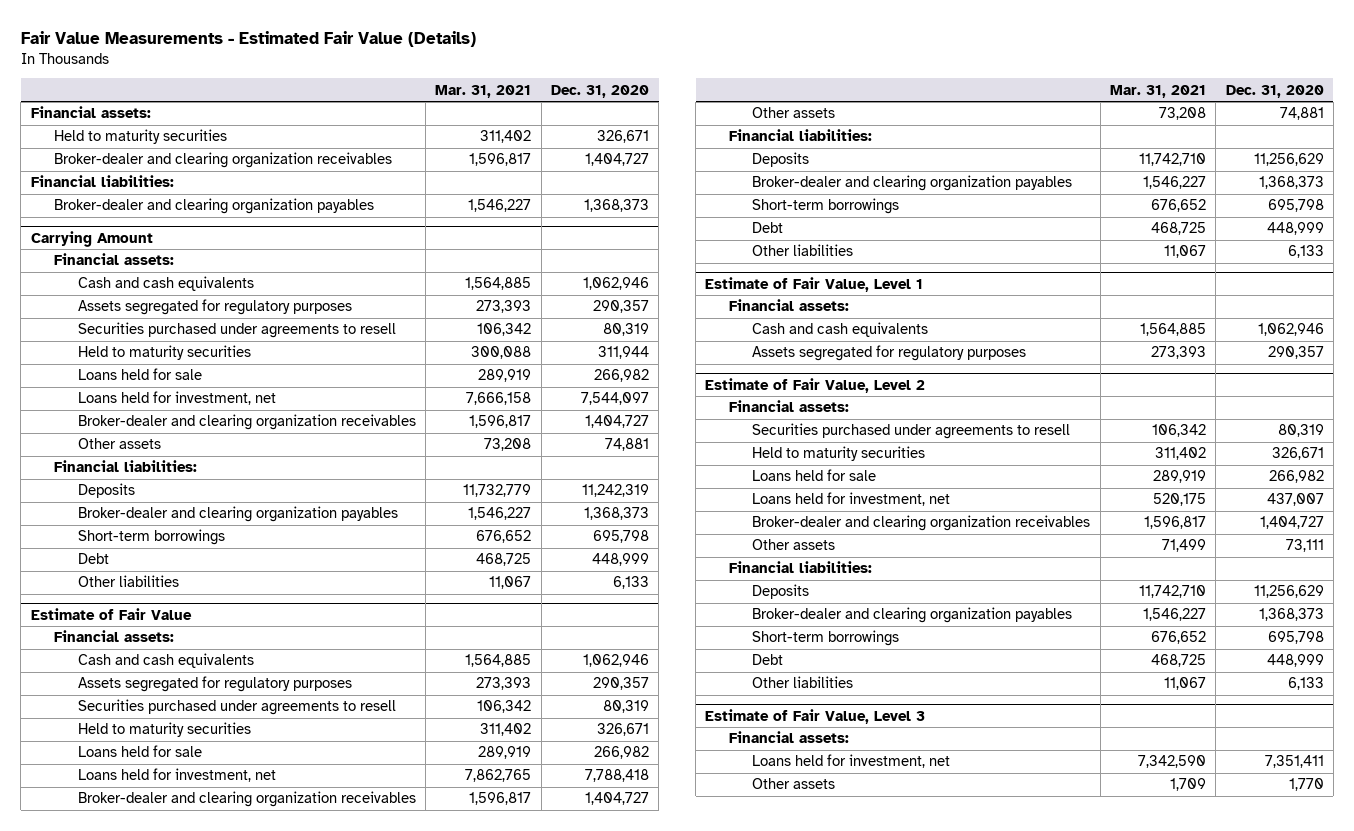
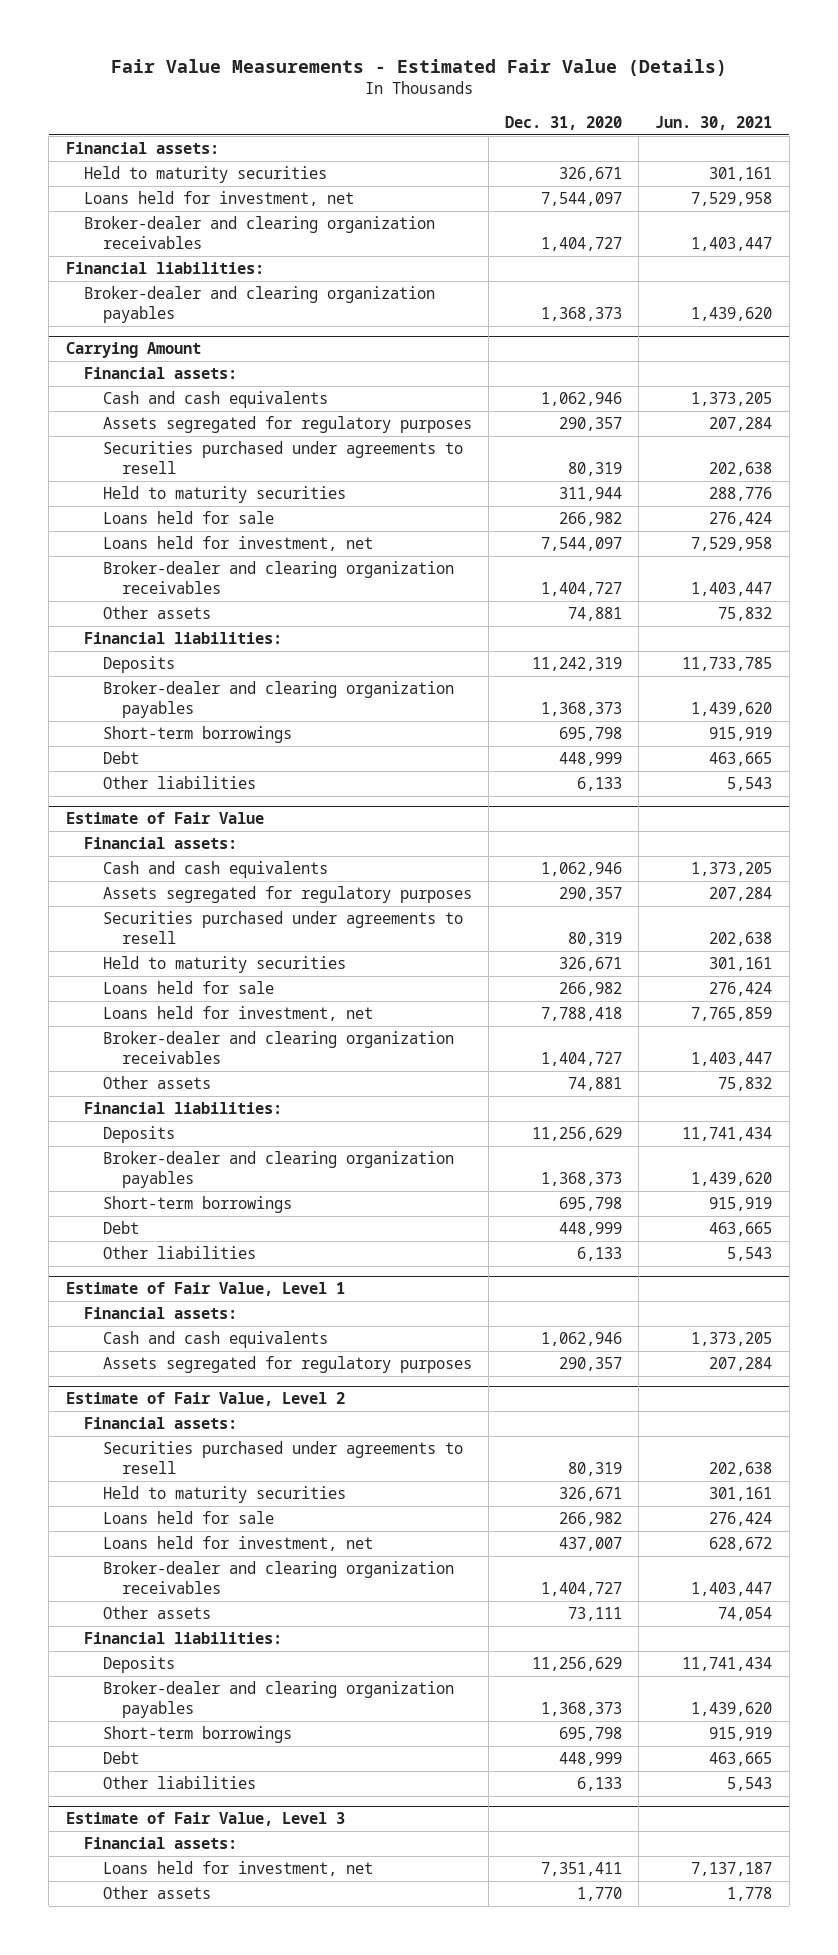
- | Mar. 31, 2021 | Dec. 31, 2020
+ | Dec. 31, 2020 | Jun. 30, 2021
+ Loans held for investment, net | 7,544,097 | 7,529,958

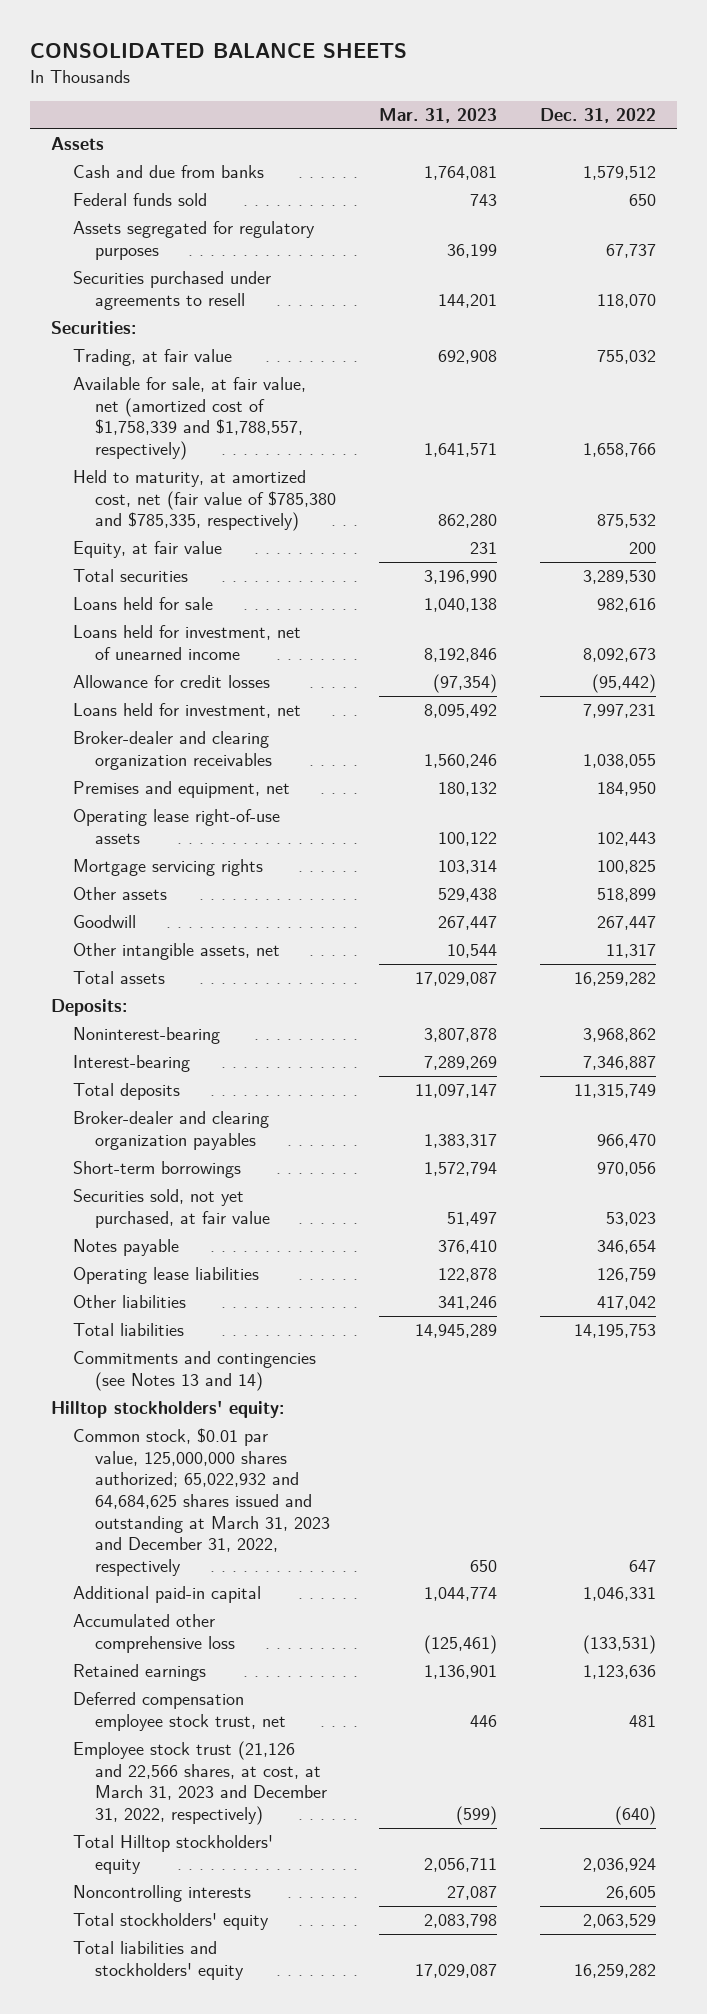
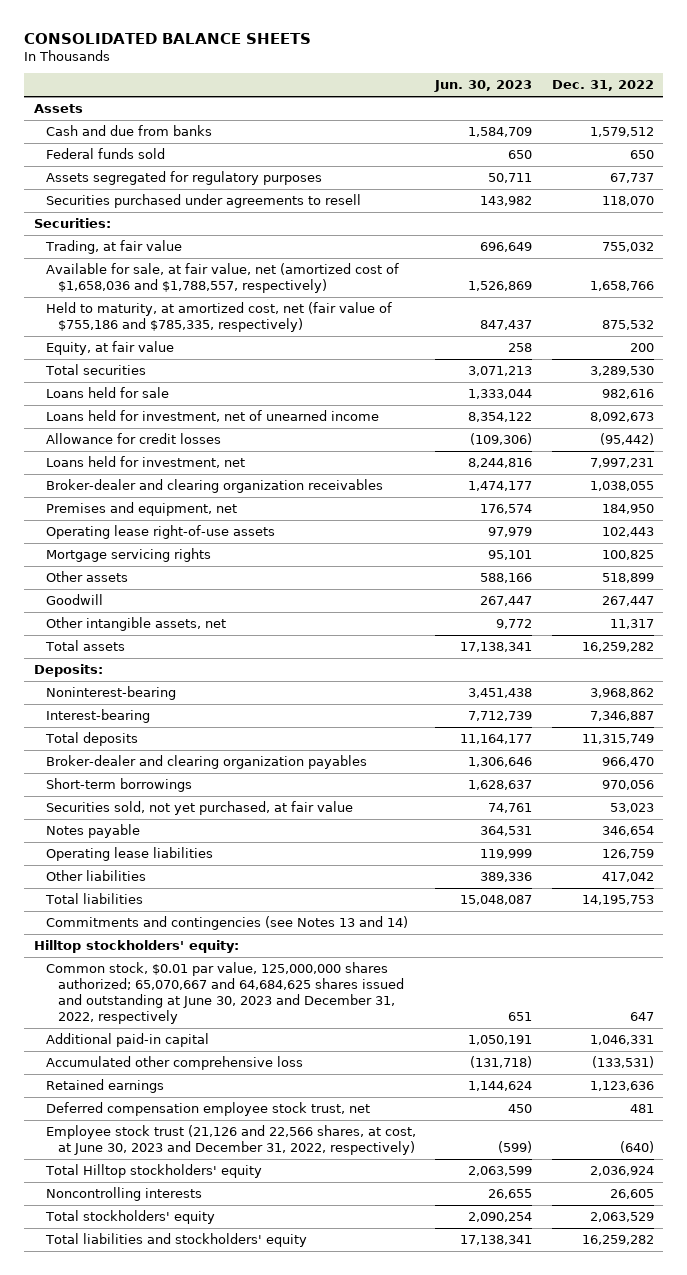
- | Mar. 31, 2023 | Dec. 31, 2022
+ | Jun. 30, 2023 | Dec. 31, 2022
- Available for sale, at fair value, net (amortized cost of $1,758,339 and $1,788,557, respectively) | 1,641,571 | 1,658,766
- Held to maturity, at amortized cost, net (fair value of $785,380 and $785,335, respectively) | 862,280 | 875,532
+ Available for sale, at fair value, net (amortized cost of $1,658,036 and $1,788,557, respectively) | 1,526,869 | 1,658,766
+ Held to maturity, at amortized cost, net (fair value of $755,186 and $785,335, respectively) | 847,437 | 875,532
- Common stock, $0.01 par value, 125,000,000 shares authorized; 65,022,932 and 64,684,625 shares issued and outstanding at March 31, 2023 and December 31, 2022, respectively | 650 | 647
+ Common stock, $0.01 par value, 125,000,000 shares authorized; 65,070,667 and 64,684,625 shares issued and outstanding at June 30, 2023 and December 31, 2022, respectively | 651 | 647
- Employee stock trust (21,126 and 22,566 shares, at cost, at March 31, 2023 and December 31, 2022, respectively) | (599) | (640)
+ Employee stock trust (21,126 and 22,566 shares, at cost, at June 30, 2023 and December 31, 2022, respectively) | (599) | (640)

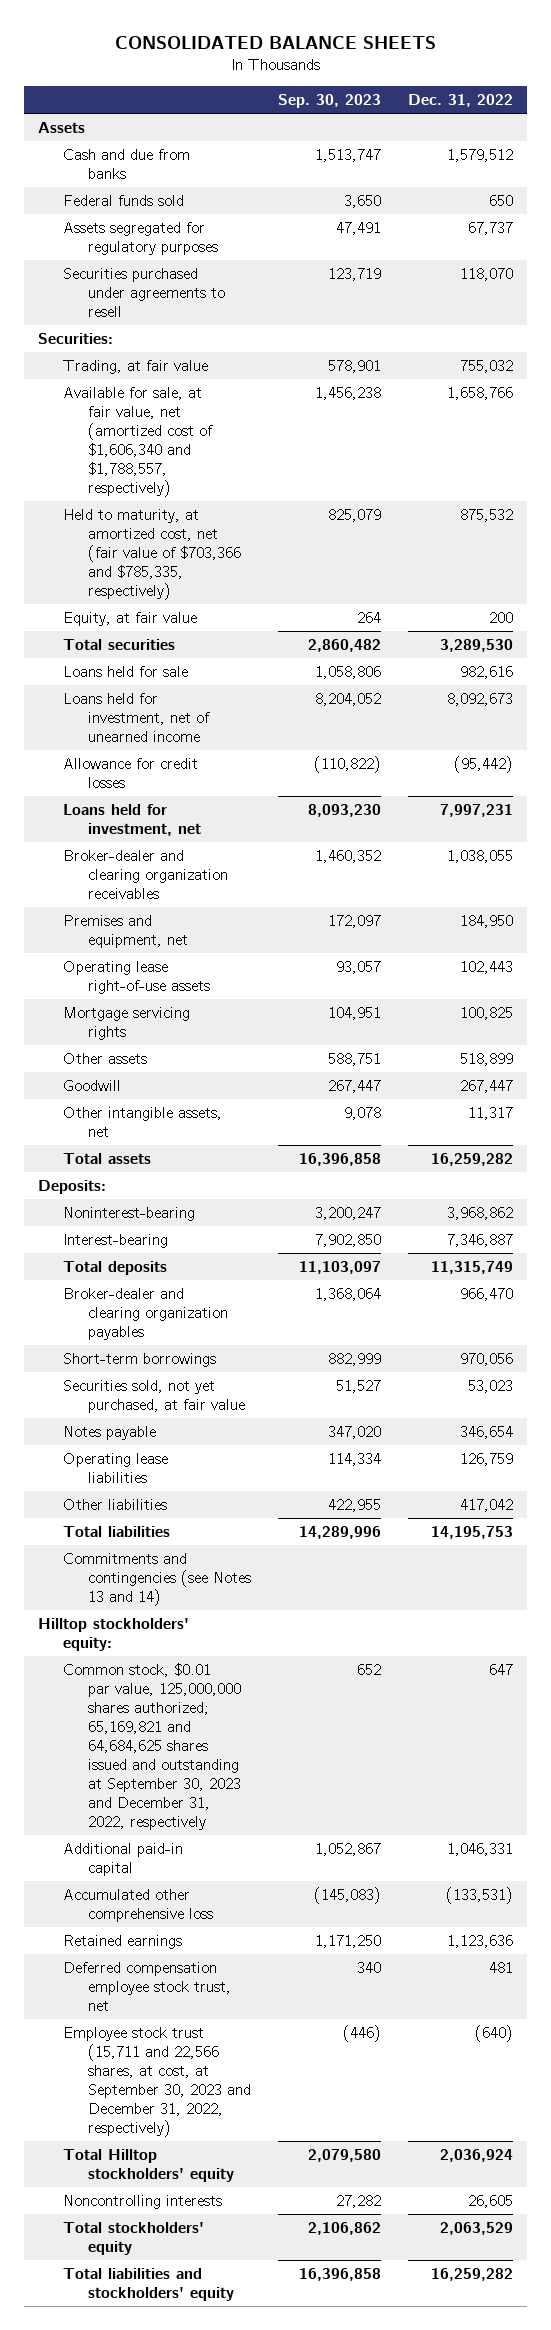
- | Jun. 30, 2023 | Dec. 31, 2022
+ | Sep. 30, 2023 | Dec. 31, 2022
- Available for sale, at fair value, net (amortized cost of $1,658,036 and $1,788,557, respectively) | 1,526,869 | 1,658,766
- Held to maturity, at amortized cost, net (fair value of $755,186 and $785,335, respectively) | 847,437 | 875,532
+ Available for sale, at fair value, net (amortized cost of $1,606,340 and $1,788,557, respectively) | 1,456,238 | 1,658,766
+ Held to maturity, at amortized cost, net (fair value of $703,366 and $785,335, respectively) | 825,079 | 875,532
- Common stock, $0.01 par value, 125,000,000 shares authorized; 65,070,667 and 64,684,625 shares issued and outstanding at June 30, 2023 and December 31, 2022, respectively | 651 | 647
+ Common stock, $0.01 par value, 125,000,000 shares authorized; 65,169,821 and 64,684,625 shares issued and outstanding at September 30, 2023 and December 31, 2022, respectively | 652 | 647
- Employee stock trust (21,126 and 22,566 shares, at cost, at June 30, 2023 and December 31, 2022, respectively) | (599) | (640)
+ Employee stock trust (15,711 and 22,566 shares, at cost, at September 30, 2023 and December 31, 2022, respectively) | (446) | (640)

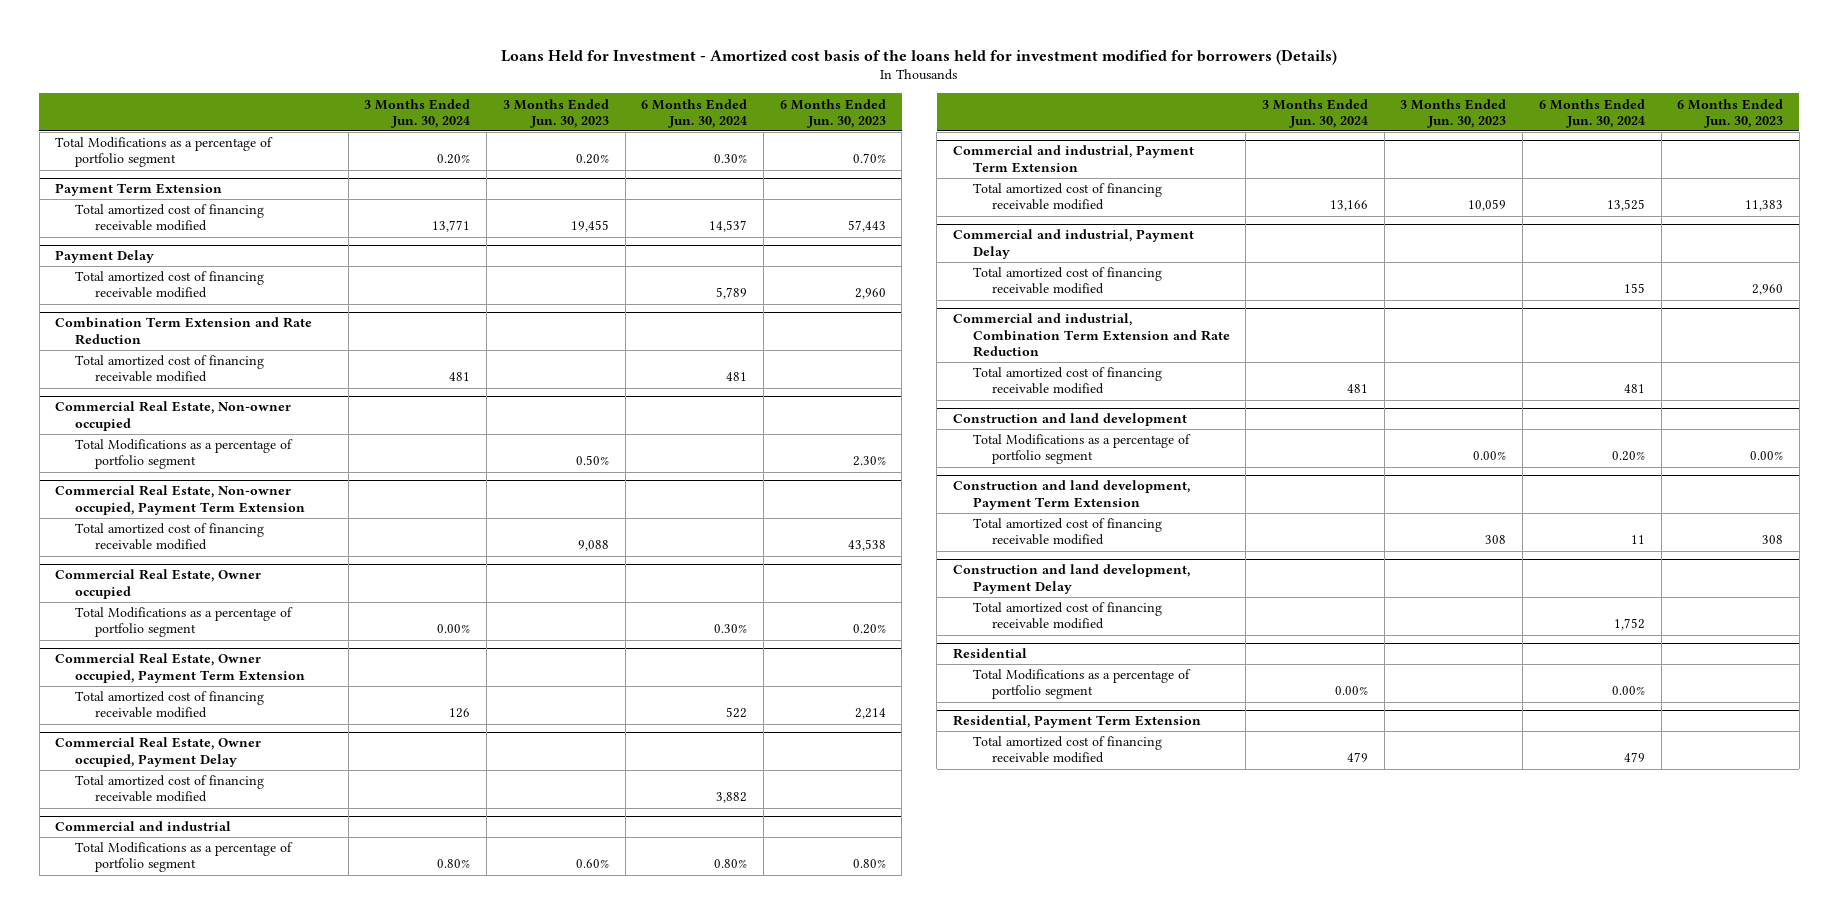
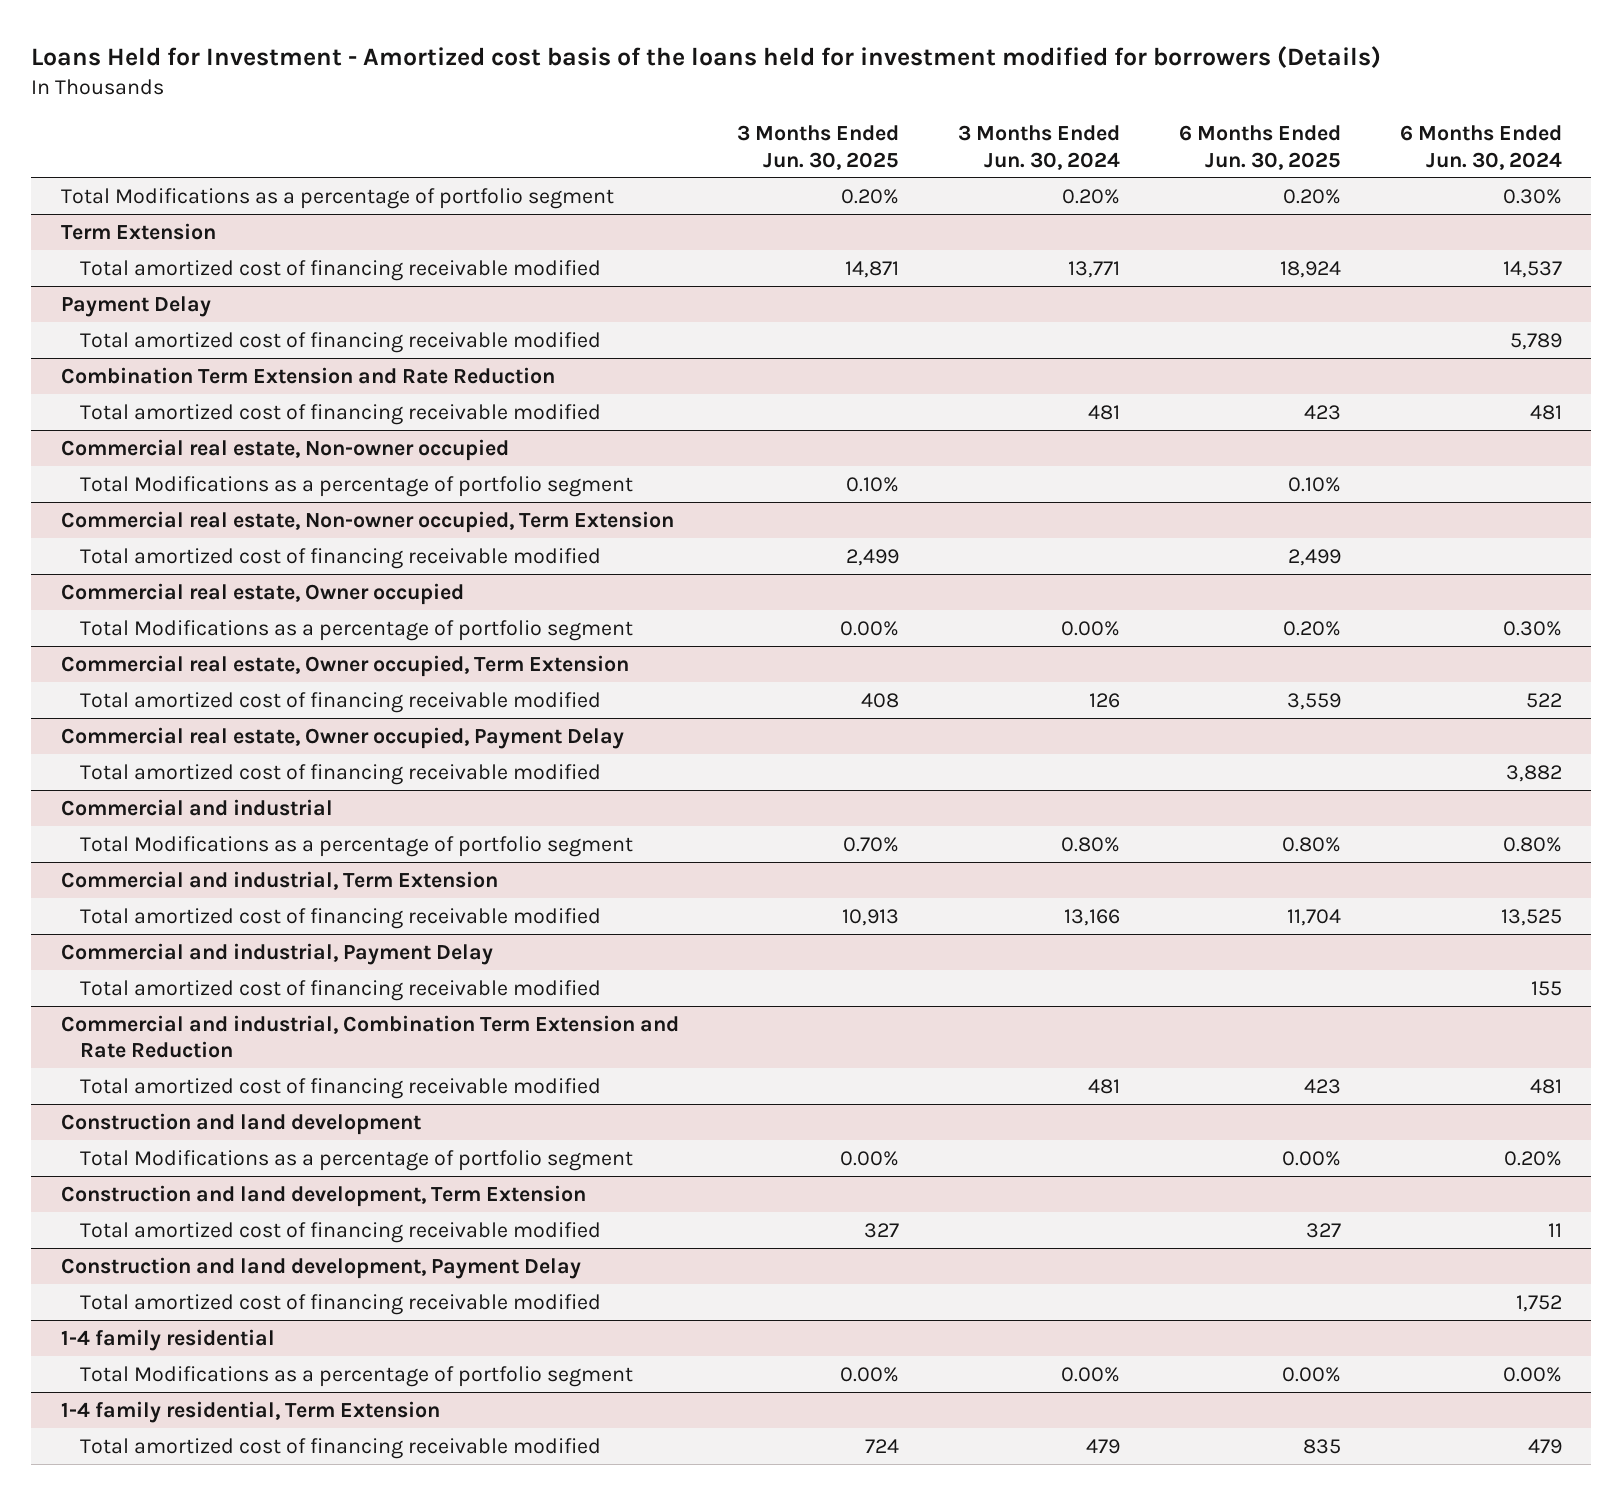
- | 3 Months Ended Jun. 30, 2024 | 3 Months Ended Jun. 30, 2023 | 6 Months Ended Jun. 30, 2024 | 6 Months Ended Jun. 30, 2023
+ | 3 Months Ended Jun. 30, 2025 | 3 Months Ended Jun. 30, 2024 | 6 Months Ended Jun. 30, 2025 | 6 Months Ended Jun. 30, 2024
- Payment Term Extension
+ Term Extension
- Commercial Real Estate, Non-owner occupied
+ Commercial real estate, Non-owner occupied
- Commercial Real Estate, Non-owner occupied, Payment Term Extension
+ Commercial real estate, Non-owner occupied, Term Extension
- Commercial Real Estate, Owner occupied
+ Commercial real estate, Owner occupied
- Commercial Real Estate, Owner occupied, Payment Term Extension
+ Commercial real estate, Owner occupied, Term Extension
- Commercial Real Estate, Owner occupied, Payment Delay
+ Commercial real estate, Owner occupied, Payment Delay
- Commercial and industrial, Payment Term Extension
+ Commercial and industrial, Term Extension
- Construction and land development, Payment Term Extension
+ Construction and land development, Term Extension
- Residential
+ 1-4 family residential
- Residential, Payment Term Extension
+ 1-4 family residential, Term Extension

